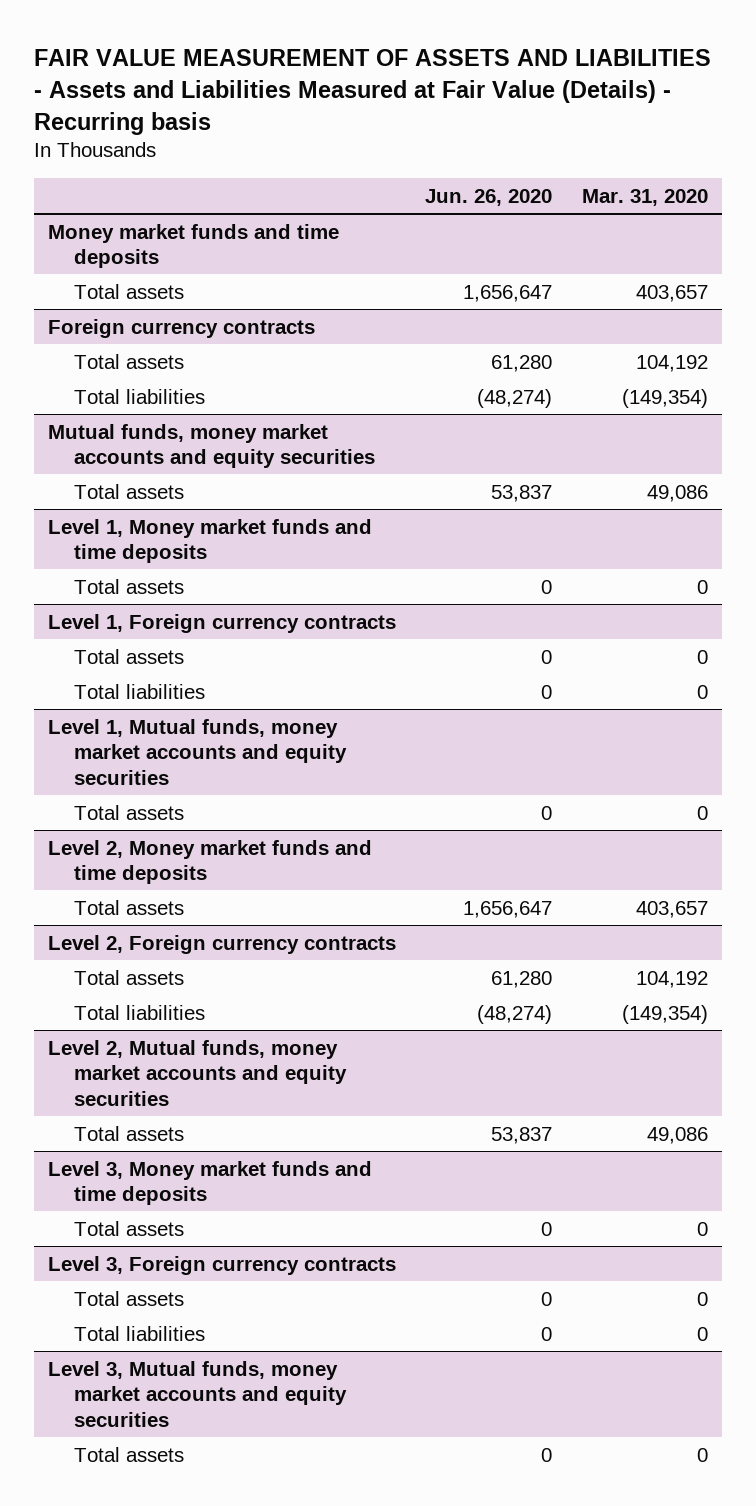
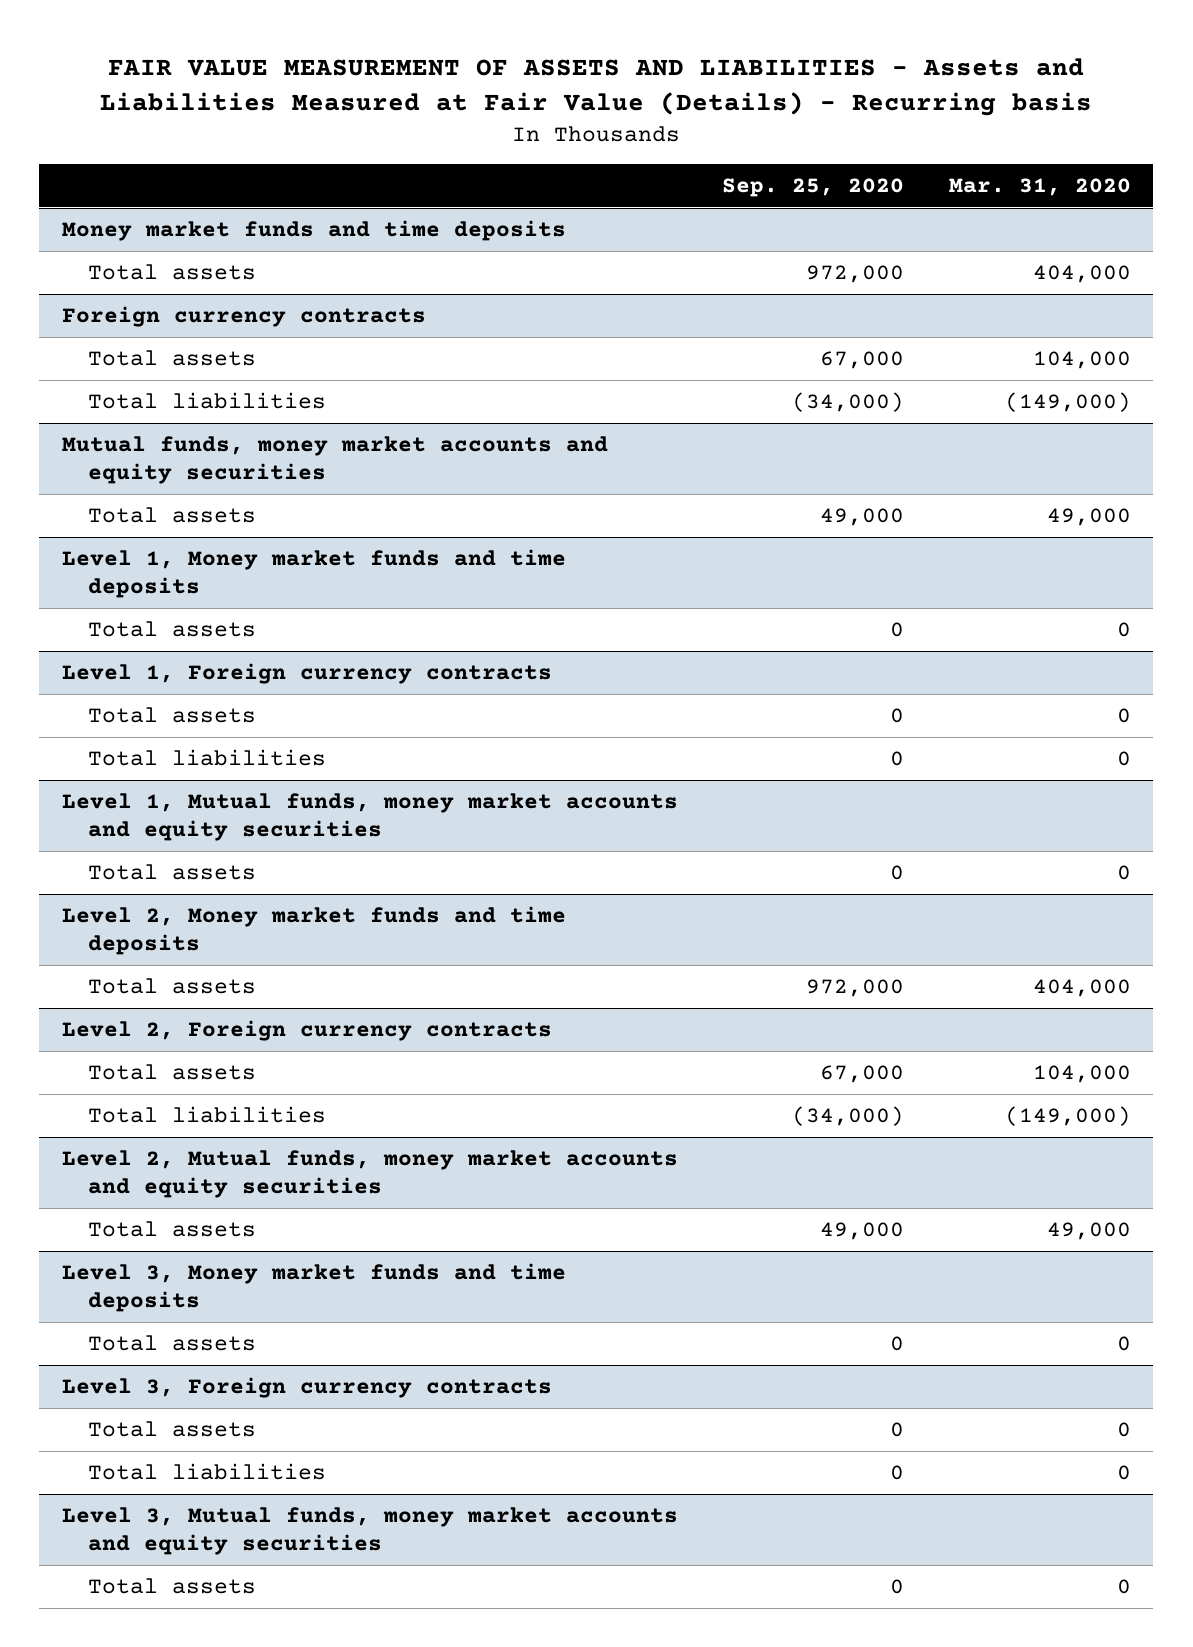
- | Jun. 26, 2020 | Mar. 31, 2020
+ | Sep. 25, 2020 | Mar. 31, 2020
@ Money market funds and time deposits
- Total assets | 1,656,647 | 403,657
+ Total assets | 972,000 | 404,000
@ Foreign currency contracts
- Total assets | 61,280 | 104,192
- Total liabilities | (48,274) | (149,354)
+ Total assets | 67,000 | 104,000
+ Total liabilities | (34,000) | (149,000)
@ Mutual funds, money market accounts and equity securities
- Total assets | 53,837 | 49,086
+ Total assets | 49,000 | 49,000
@ Level 2, Money market funds and time deposits
- Total assets | 1,656,647 | 403,657
+ Total assets | 972,000 | 404,000
@ Level 2, Foreign currency contracts
- Total assets | 61,280 | 104,192
- Total liabilities | (48,274) | (149,354)
+ Total assets | 67,000 | 104,000
+ Total liabilities | (34,000) | (149,000)
@ Level 2, Mutual funds, money market accounts and equity securities
- Total assets | 53,837 | 49,086
+ Total assets | 49,000 | 49,000

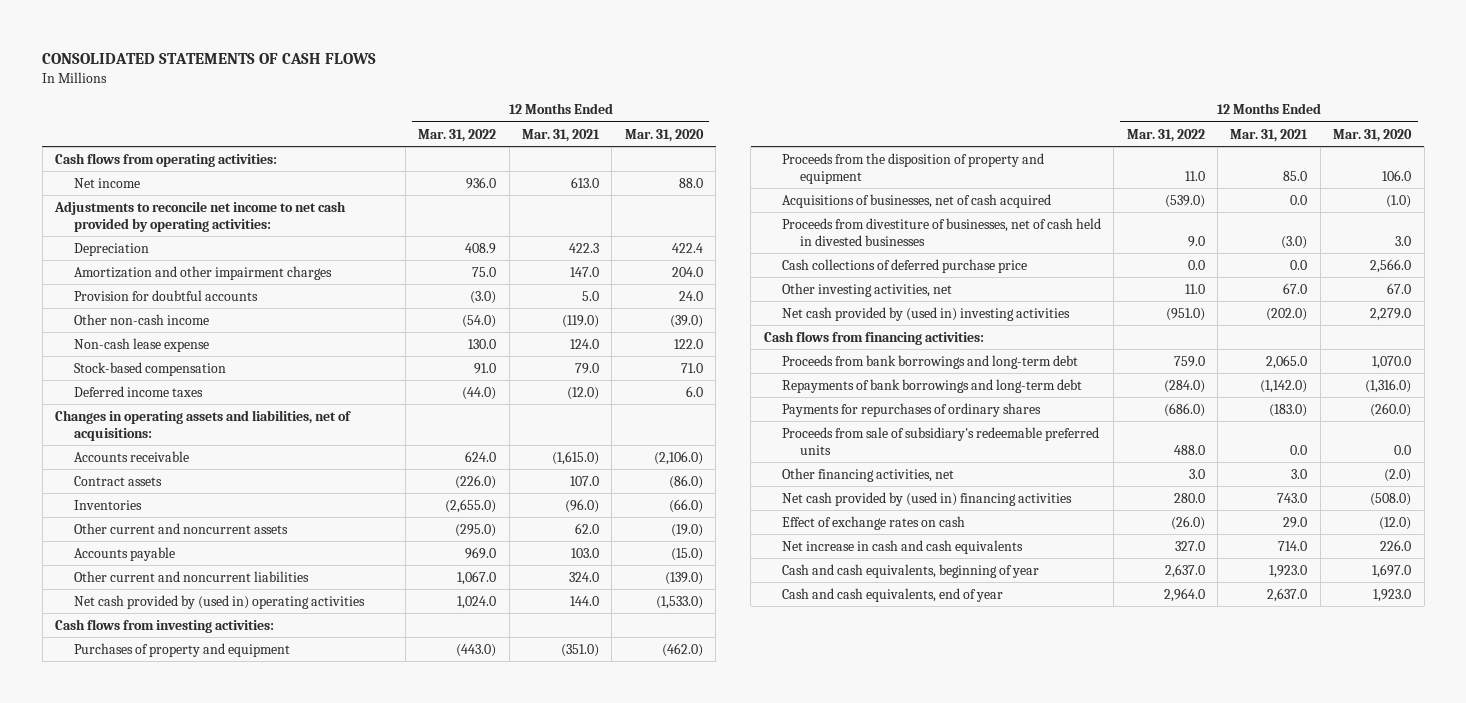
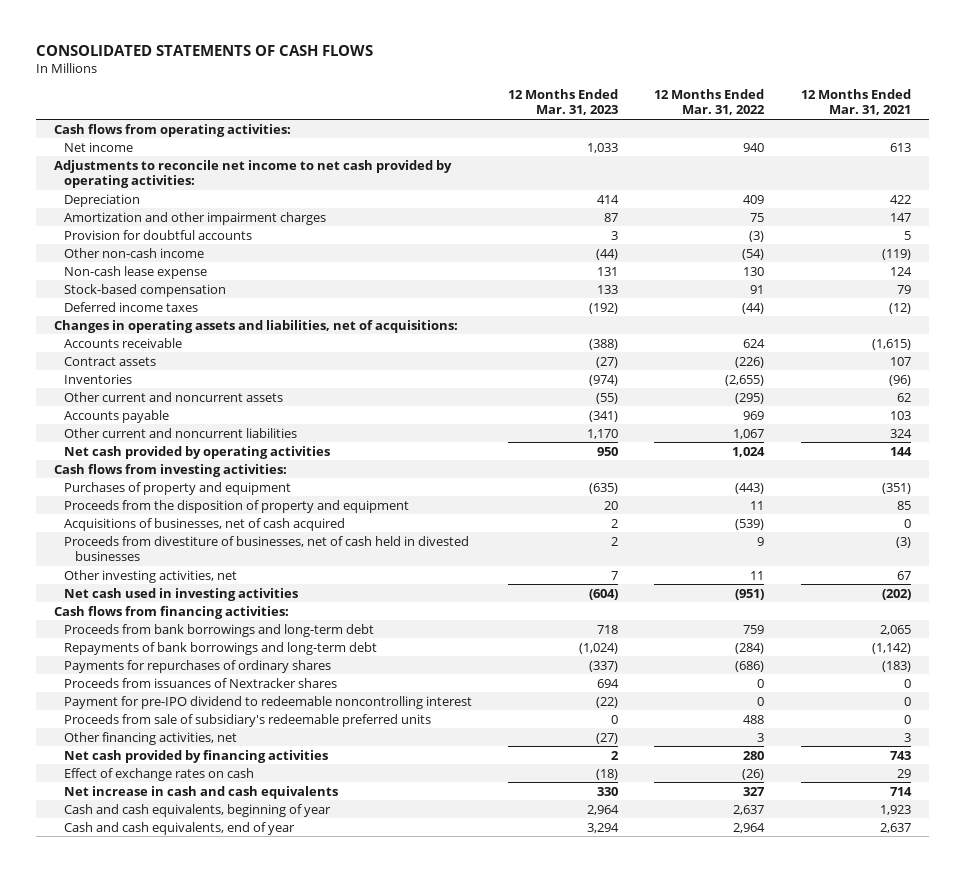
- | 12 Months Ended Mar. 31, 2022 | 12 Months Ended Mar. 31, 2021 | 12 Months Ended Mar. 31, 2020
+ | 12 Months Ended Mar. 31, 2023 | 12 Months Ended Mar. 31, 2022 | 12 Months Ended Mar. 31, 2021
- Net income | 936.0 | 613.0 | 88.0
+ Net income | 1,033 | 940 | 613
- Depreciation | 408.9 | 422.3 | 422.4
- Amortization and other impairment charges | 75.0 | 147.0 | 204.0
- Provision for doubtful accounts | (3.0) | 5.0 | 24.0
- Other non-cash income | (54.0) | (119.0) | (39.0)
- Non-cash lease expense | 130.0 | 124.0 | 122.0
- Stock-based compensation | 91.0 | 79.0 | 71.0
- Deferred income taxes | (44.0) | (12.0) | 6.0
+ Depreciation | 414 | 409 | 422
+ Amortization and other impairment charges | 87 | 75 | 147
+ Provision for doubtful accounts | 3 | (3) | 5
+ Other non-cash income | (44) | (54) | (119)
+ Non-cash lease expense | 131 | 130 | 124
+ Stock-based compensation | 133 | 91 | 79
+ Deferred income taxes | (192) | (44) | (12)
- Accounts receivable | 624.0 | (1,615.0) | (2,106.0)
- Contract assets | (226.0) | 107.0 | (86.0)
- Inventories | (2,655.0) | (96.0) | (66.0)
- Other current and noncurrent assets | (295.0) | 62.0 | (19.0)
- Accounts payable | 969.0 | 103.0 | (15.0)
- Other current and noncurrent liabilities | 1,067.0 | 324.0 | (139.0)
- Net cash provided by (used in) operating activities | 1,024.0 | 144.0 | (1,533.0)
+ Accounts receivable | (388) | 624 | (1,615)
+ Contract assets | (27) | (226) | 107
+ Inventories | (974) | (2,655) | (96)
+ Other current and noncurrent assets | (55) | (295) | 62
+ Accounts payable | (341) | 969 | 103
+ Other current and noncurrent liabilities | 1,170 | 1,067 | 324
+ Net cash provided by operating activities | 950 | 1,024 | 144
- Purchases of property and equipment | (443.0) | (351.0) | (462.0)
- Proceeds from the disposition of property and equipment | 11.0 | 85.0 | 106.0
- Acquisitions of businesses, net of cash acquired | (539.0) | 0.0 | (1.0)
- Proceeds from divestiture of businesses, net of cash held in divested businesses | 9.0 | (3.0) | 3.0
- Cash collections of deferred purchase price | 0.0 | 0.0 | 2,566.0
- Other investing activities, net | 11.0 | 67.0 | 67.0
- Net cash provided by (used in) investing activities | (951.0) | (202.0) | 2,279.0
+ Purchases of property and equipment | (635) | (443) | (351)
+ Proceeds from the disposition of property and equipment | 20 | 11 | 85
+ Acquisitions of businesses, net of cash acquired | 2 | (539) | 0
+ Proceeds from divestiture of businesses, net of cash held in divested businesses | 2 | 9 | (3)
+ Other investing activities, net | 7 | 11 | 67
+ Net cash used in investing activities | (604) | (951) | (202)
- Proceeds from bank borrowings and long-term debt | 759.0 | 2,065.0 | 1,070.0
- Repayments of bank borrowings and long-term debt | (284.0) | (1,142.0) | (1,316.0)
- Payments for repurchases of ordinary shares | (686.0) | (183.0) | (260.0)
- Proceeds from sale of subsidiary's redeemable preferred units | 488.0 | 0.0 | 0.0
- Other financing activities, net | 3.0 | 3.0 | (2.0)
- Net cash provided by (used in) financing activities | 280.0 | 743.0 | (508.0)
- Effect of exchange rates on cash | (26.0) | 29.0 | (12.0)
- Net increase in cash and cash equivalents | 327.0 | 714.0 | 226.0
- Cash and cash equivalents, beginning of year | 2,637.0 | 1,923.0 | 1,697.0
- Cash and cash equivalents, end of year | 2,964.0 | 2,637.0 | 1,923.0
+ Proceeds from bank borrowings and long-term debt | 718 | 759 | 2,065
+ Repayments of bank borrowings and long-term debt | (1,024) | (284) | (1,142)
+ Payments for repurchases of ordinary shares | (337) | (686) | (183)
+ Proceeds from issuances of Nextracker shares | 694 | 0 | 0
+ Payment for pre-IPO dividend to redeemable noncontrolling interest | (22) | 0 | 0
+ Proceeds from sale of subsidiary's redeemable preferred units | 0 | 488 | 0
+ Other financing activities, net | (27) | 3 | 3
+ Net cash provided by financing activities | 2 | 280 | 743
+ Effect of exchange rates on cash | (18) | (26) | 29
+ Net increase in cash and cash equivalents | 330 | 327 | 714
+ Cash and cash equivalents, beginning of year | 2,964 | 2,637 | 1,923
+ Cash and cash equivalents, end of year | 3,294 | 2,964 | 2,637

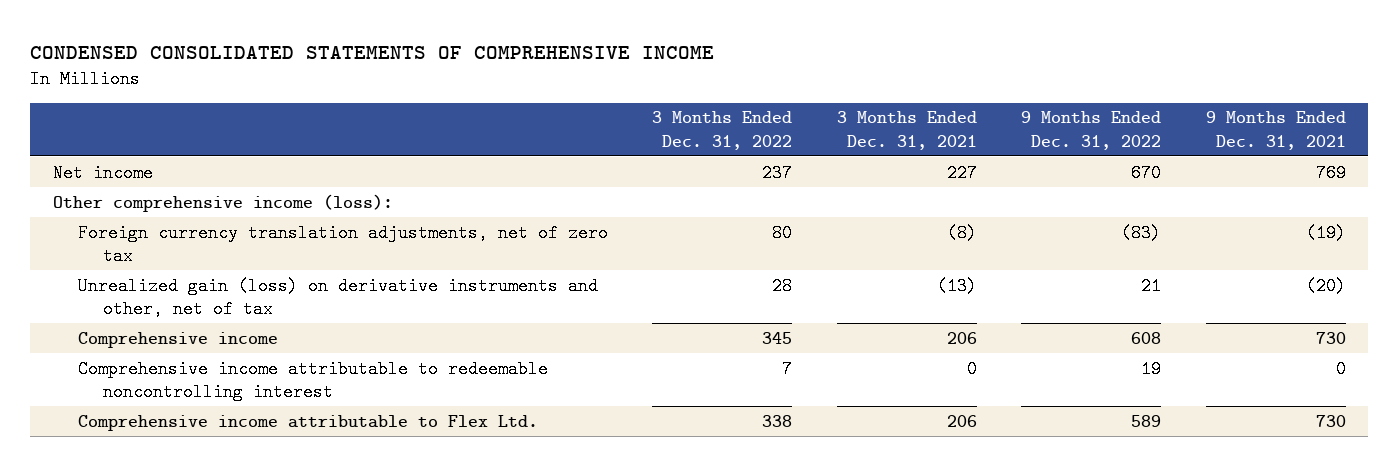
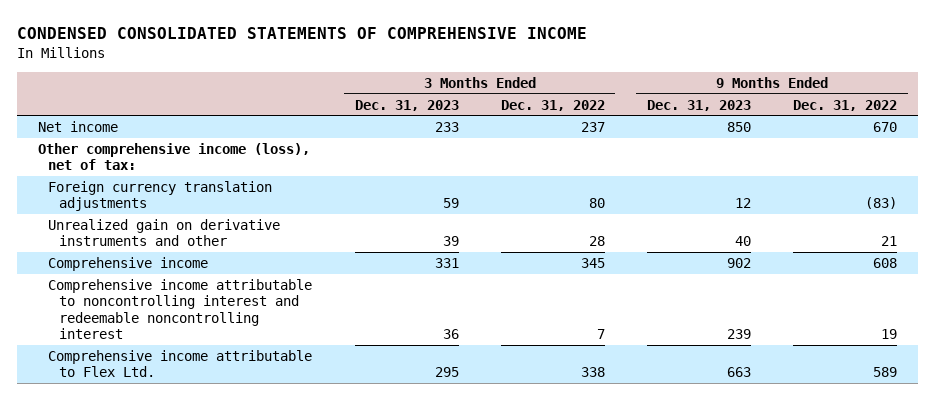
- | 3 Months Ended Dec. 31, 2022 | 3 Months Ended Dec. 31, 2021 | 9 Months Ended Dec. 31, 2022 | 9 Months Ended Dec. 31, 2021
+ | 3 Months Ended Dec. 31, 2023 | 3 Months Ended Dec. 31, 2022 | 9 Months Ended Dec. 31, 2023 | 9 Months Ended Dec. 31, 2022
- Other comprehensive income (loss):
- Foreign currency translation adjustments, net of zero tax | 80 | (8) | (83) | (19)
- Unrealized gain (loss) on derivative instruments and other, net of tax | 28 | (13) | 21 | (20)
+ Other comprehensive income (loss), net of tax:
+ Foreign currency translation adjustments | 59 | 80 | 12 | (83)
+ Unrealized gain on derivative instruments and other | 39 | 28 | 40 | 21
- Comprehensive income attributable to redeemable noncontrolling interest | 7 | 0 | 19 | 0
+ Comprehensive income attributable to noncontrolling interest and redeemable noncontrolling interest | 36 | 7 | 239 | 19

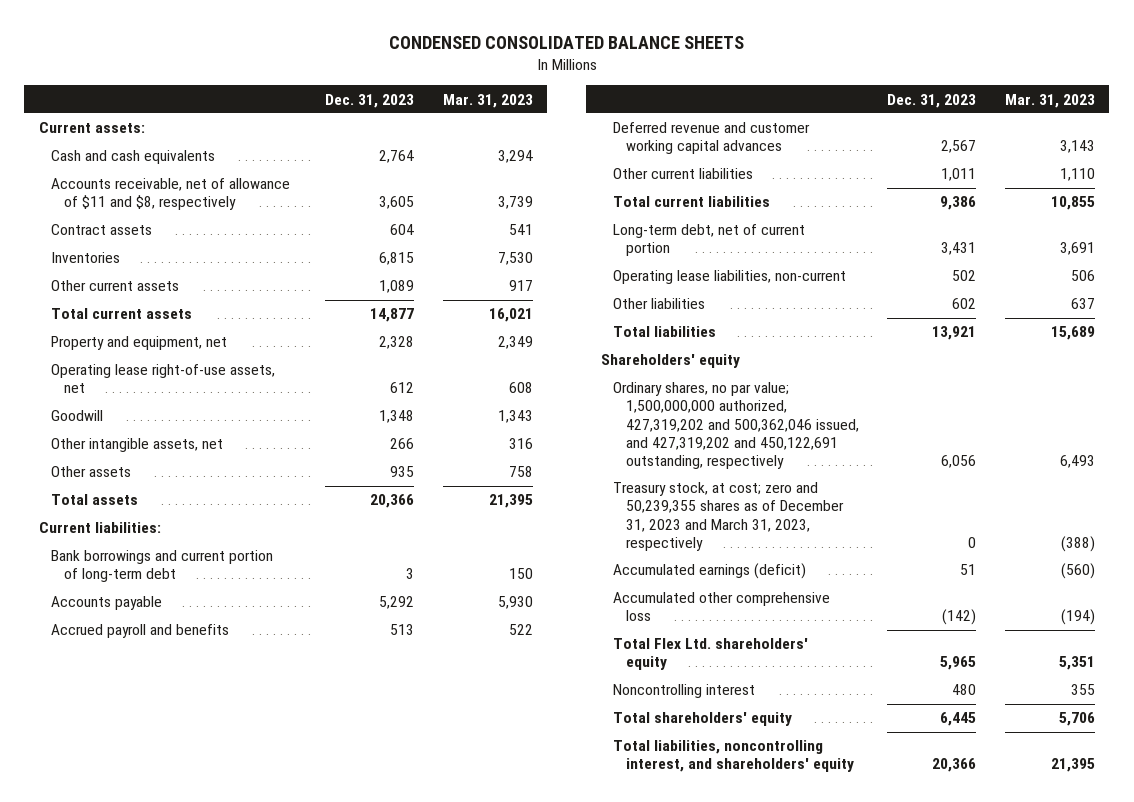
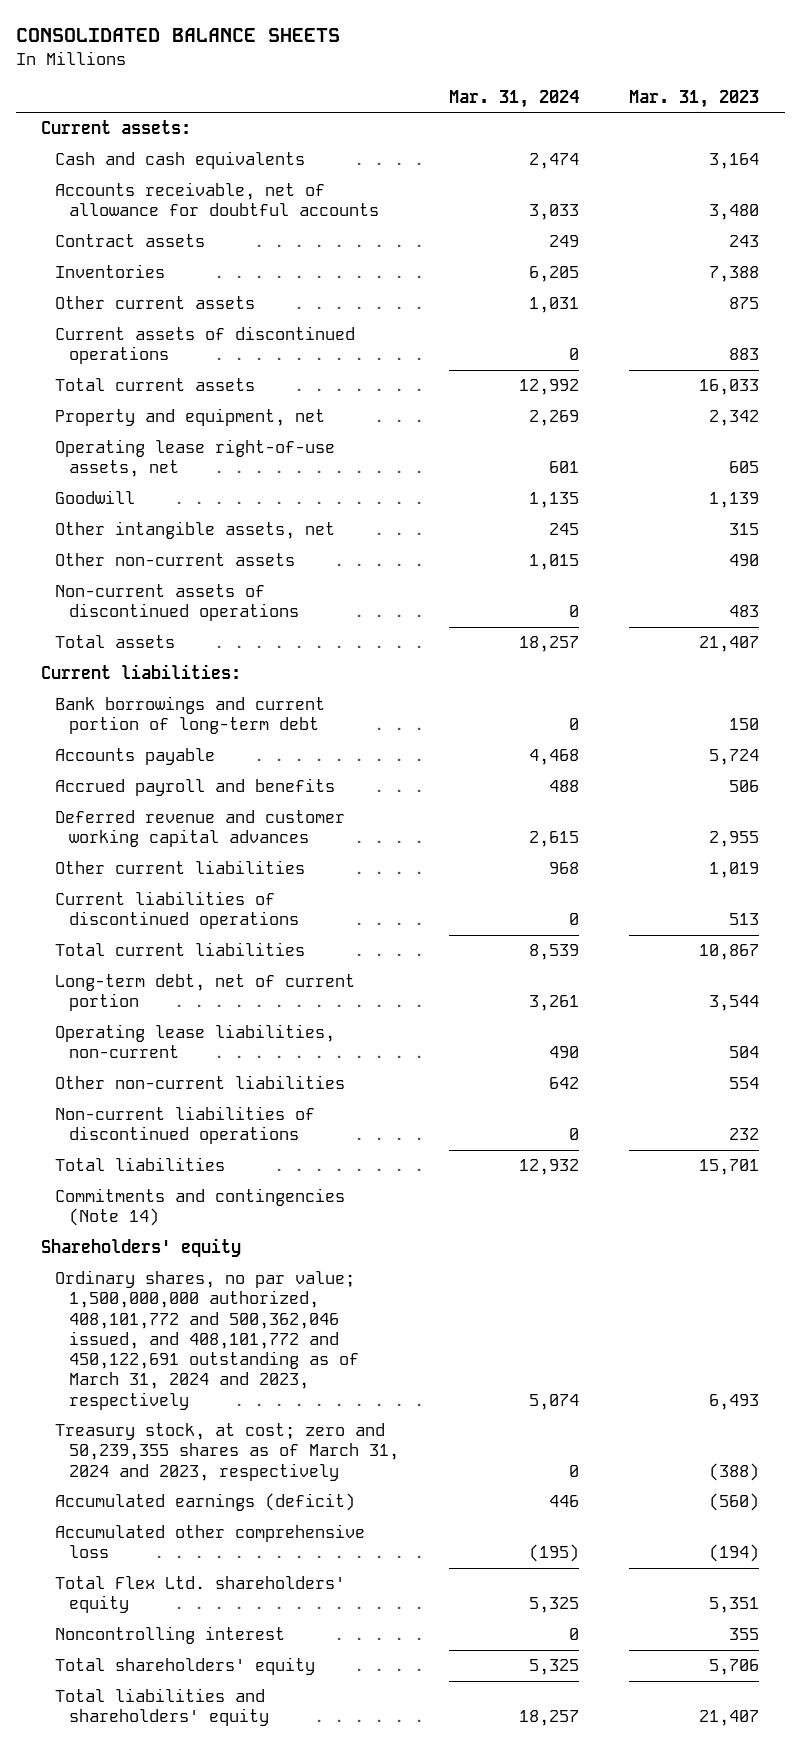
- CONDENSED CONSOLIDATED BALANCE SHEETS
+ CONSOLIDATED BALANCE SHEETS
- | Dec. 31, 2023 | Mar. 31, 2023
+ | Mar. 31, 2024 | Mar. 31, 2023
- Cash and cash equivalents | 2,764 | 3,294
- Accounts receivable, net of allowance of $11 and $8, respectively | 3,605 | 3,739
- Contract assets | 604 | 541
- Inventories | 6,815 | 7,530
- Other current assets | 1,089 | 917
- Total current assets | 14,877 | 16,021
- Property and equipment, net | 2,328 | 2,349
- Operating lease right-of-use assets, net | 612 | 608
- Goodwill | 1,348 | 1,343
- Other intangible assets, net | 266 | 316
- Other assets | 935 | 758
- Total assets | 20,366 | 21,395
+ Cash and cash equivalents | 2,474 | 3,164
+ Accounts receivable, net of allowance for doubtful accounts | 3,033 | 3,480
+ Contract assets | 249 | 243
+ Inventories | 6,205 | 7,388
+ Other current assets | 1,031 | 875
+ Current assets of discontinued operations | 0 | 883
+ Total current assets | 12,992 | 16,033
+ Property and equipment, net | 2,269 | 2,342
+ Operating lease right-of-use assets, net | 601 | 605
+ Goodwill | 1,135 | 1,139
+ Other intangible assets, net | 245 | 315
+ Other non-current assets | 1,015 | 490
+ Non-current assets of discontinued operations | 0 | 483
+ Total assets | 18,257 | 21,407
- Accounts payable | 5,292 | 5,930
- Accrued payroll and benefits | 513 | 522
- Deferred revenue and customer working capital advances | 2,567 | 3,143
- Other current liabilities | 1,011 | 1,110
- Total current liabilities | 9,386 | 10,855
- Long-term debt, net of current portion | 3,431 | 3,691
- Operating lease liabilities, non-current | 502 | 506
- Other liabilities | 602 | 637
- Total liabilities | 13,921 | 15,689
+ Accounts payable | 4,468 | 5,724
+ Accrued payroll and benefits | 488 | 506
+ Deferred revenue and customer working capital advances | 2,615 | 2,955
+ Other current liabilities | 968 | 1,019
+ Current liabilities of discontinued operations | 0 | 513
+ Total current liabilities | 8,539 | 10,867
+ Long-term debt, net of current portion | 3,261 | 3,544
+ Operating lease liabilities, non-current | 490 | 504
+ Other non-current liabilities | 642 | 554
+ Non-current liabilities of discontinued operations | 0 | 232
+ Total liabilities | 12,932 | 15,701
+ Commitments and contingencies (Note 14)
- Ordinary shares, no par value; 1,500,000,000 authorized, 427,319,202 and 500,362,046 issued, and 427,319,202 and 450,122,691 outstanding, respectively | 6,056 | 6,493
- Treasury stock, at cost; zero and 50,239,355 shares as of December 31, 2023 and March 31, 2023, respectively | 0 | (388)
+ Ordinary shares, no par value; 1,500,000,000 authorized, 408,101,772 and 500,362,046 issued, and 408,101,772 and 450,122,691 outstanding as of March 31, 2024 and 2023, respectively | 5,074 | 6,493
+ Treasury stock, at cost; zero and 50,239,355 shares as of March 31, 2024 and 2023, respectively | 0 | (388)
- Total liabilities, noncontrolling interest, and shareholders' equity | 20,366 | 21,395
+ Total liabilities and shareholders' equity | 18,257 | 21,407

